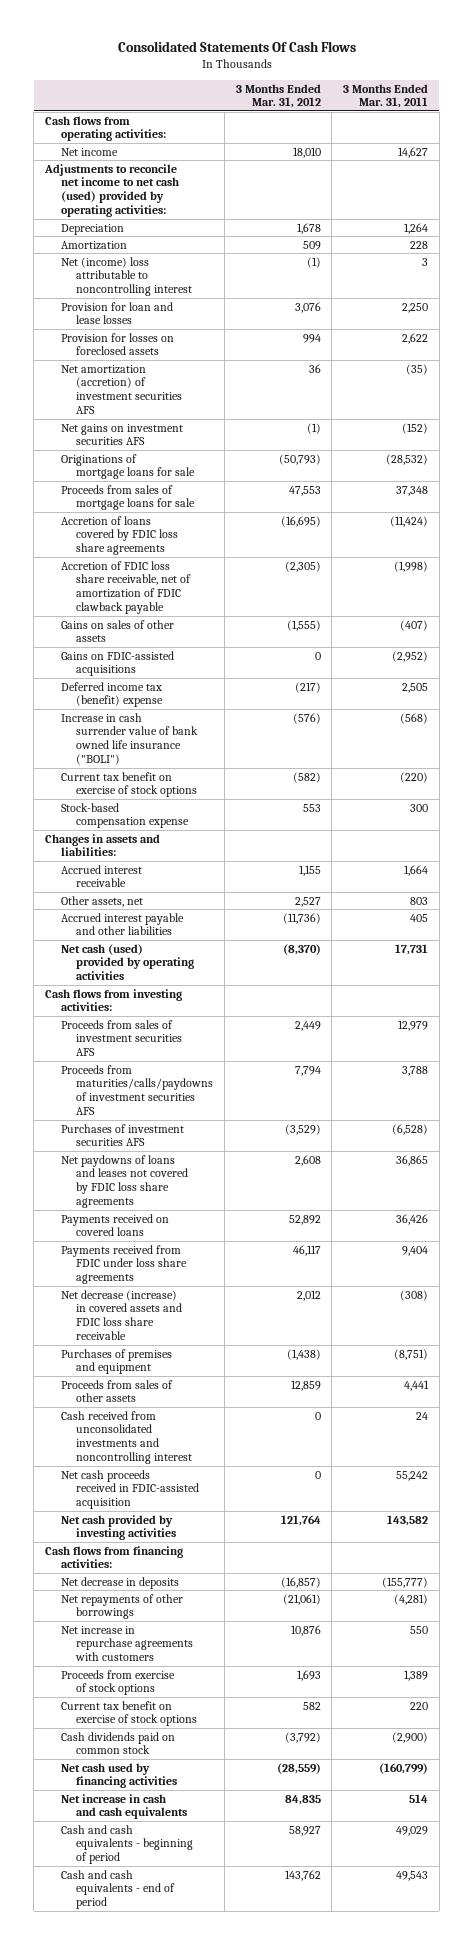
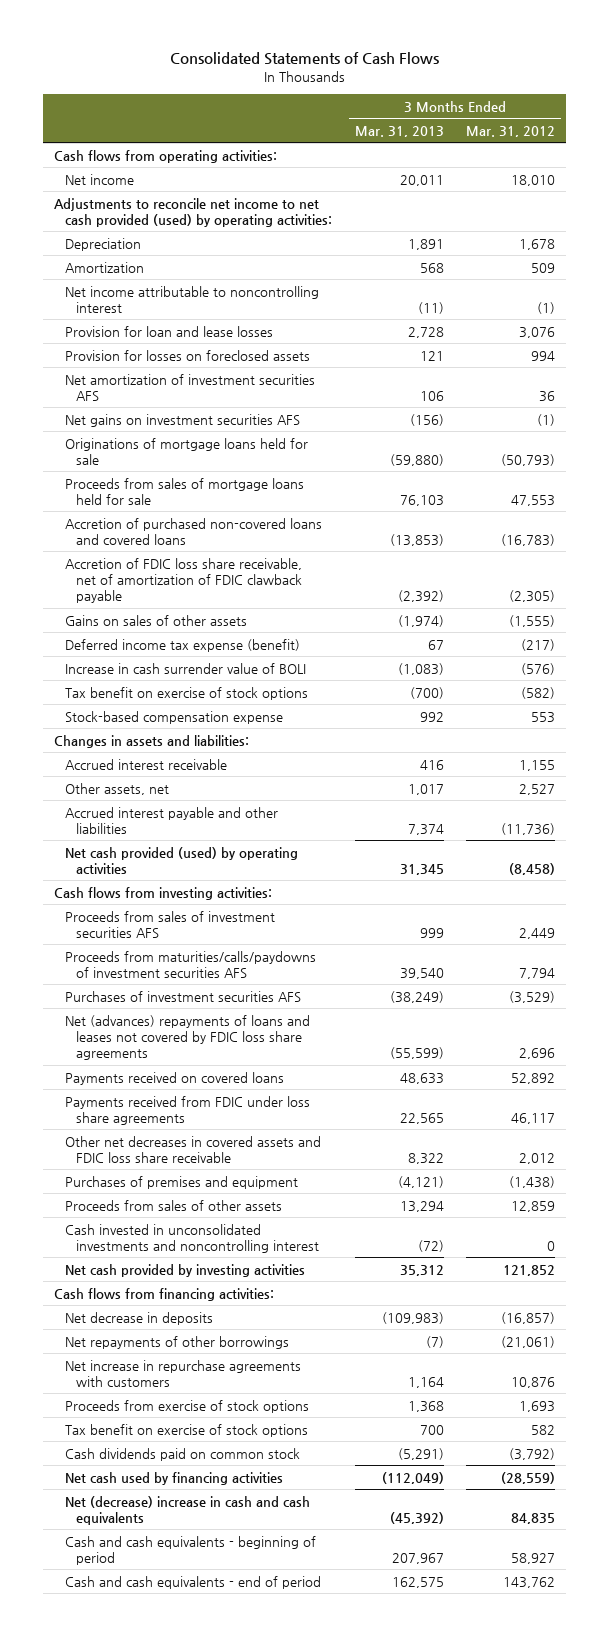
- Consolidated Statements Of Cash Flows
+ Consolidated Statements of Cash Flows
- | 3 Months Ended Mar. 31, 2012 | 3 Months Ended Mar. 31, 2011
+ | 3 Months Ended Mar. 31, 2013 | 3 Months Ended Mar. 31, 2012
- Adjustments to reconcile net income to net cash (used) provided by operating activities:
+ Adjustments to reconcile net income to net cash provided (used) by operating activities:
- Net (income) loss attributable to noncontrolling interest | (1) | 3
+ Net income attributable to noncontrolling interest | (11) | (1)
- Net amortization (accretion) of investment securities AFS | 36 | (35)
+ Net amortization of investment securities AFS | 106 | 36
- Originations of mortgage loans for sale | (50,793) | (28,532)
- Proceeds from sales of mortgage loans for sale | 47,553 | 37,348
- Accretion of loans covered by FDIC loss share agreements | (16,695) | (11,424)
+ Originations of mortgage loans held for sale | (59,880) | (50,793)
+ Proceeds from sales of mortgage loans held for sale | 76,103 | 47,553
+ Accretion of purchased non-covered loans and covered loans | (13,853) | (16,783)
- Gains on FDIC-assisted acquisitions | 0 | (2,952)
- Deferred income tax (benefit) expense | (217) | 2,505
- Increase in cash surrender value of bank owned life insurance ("BOLI") | (576) | (568)
- Current tax benefit on exercise of stock options | (582) | (220)
+ Deferred income tax expense (benefit) | 67 | (217)
+ Increase in cash surrender value of BOLI | (1,083) | (576)
+ Tax benefit on exercise of stock options | (700) | (582)
- Net cash (used) provided by operating activities | (8,370) | 17,731
+ Net cash provided (used) by operating activities | 31,345 | (8,458)
- Net paydowns of loans and leases not covered by FDIC loss share agreements | 2,608 | 36,865
+ Net (advances) repayments of loans and leases not covered by FDIC loss share agreements | (55,599) | 2,696
- Net decrease (increase) in covered assets and FDIC loss share receivable | 2,012 | (308)
+ Other net decreases in covered assets and FDIC loss share receivable | 8,322 | 2,012
- Cash received from unconsolidated investments and noncontrolling interest | 0 | 24
- Net cash proceeds received in FDIC-assisted acquisition | 0 | 55,242
- Net cash provided by investing activities | 121,764 | 143,582
+ Cash invested in unconsolidated investments and noncontrolling interest | (72) | 0
+ Net cash provided by investing activities | 35,312 | 121,852
- Current tax benefit on exercise of stock options | 582 | 220
+ Tax benefit on exercise of stock options | 700 | 582
- Net increase in cash and cash equivalents | 84,835 | 514
+ Net (decrease) increase in cash and cash equivalents | (45,392) | 84,835

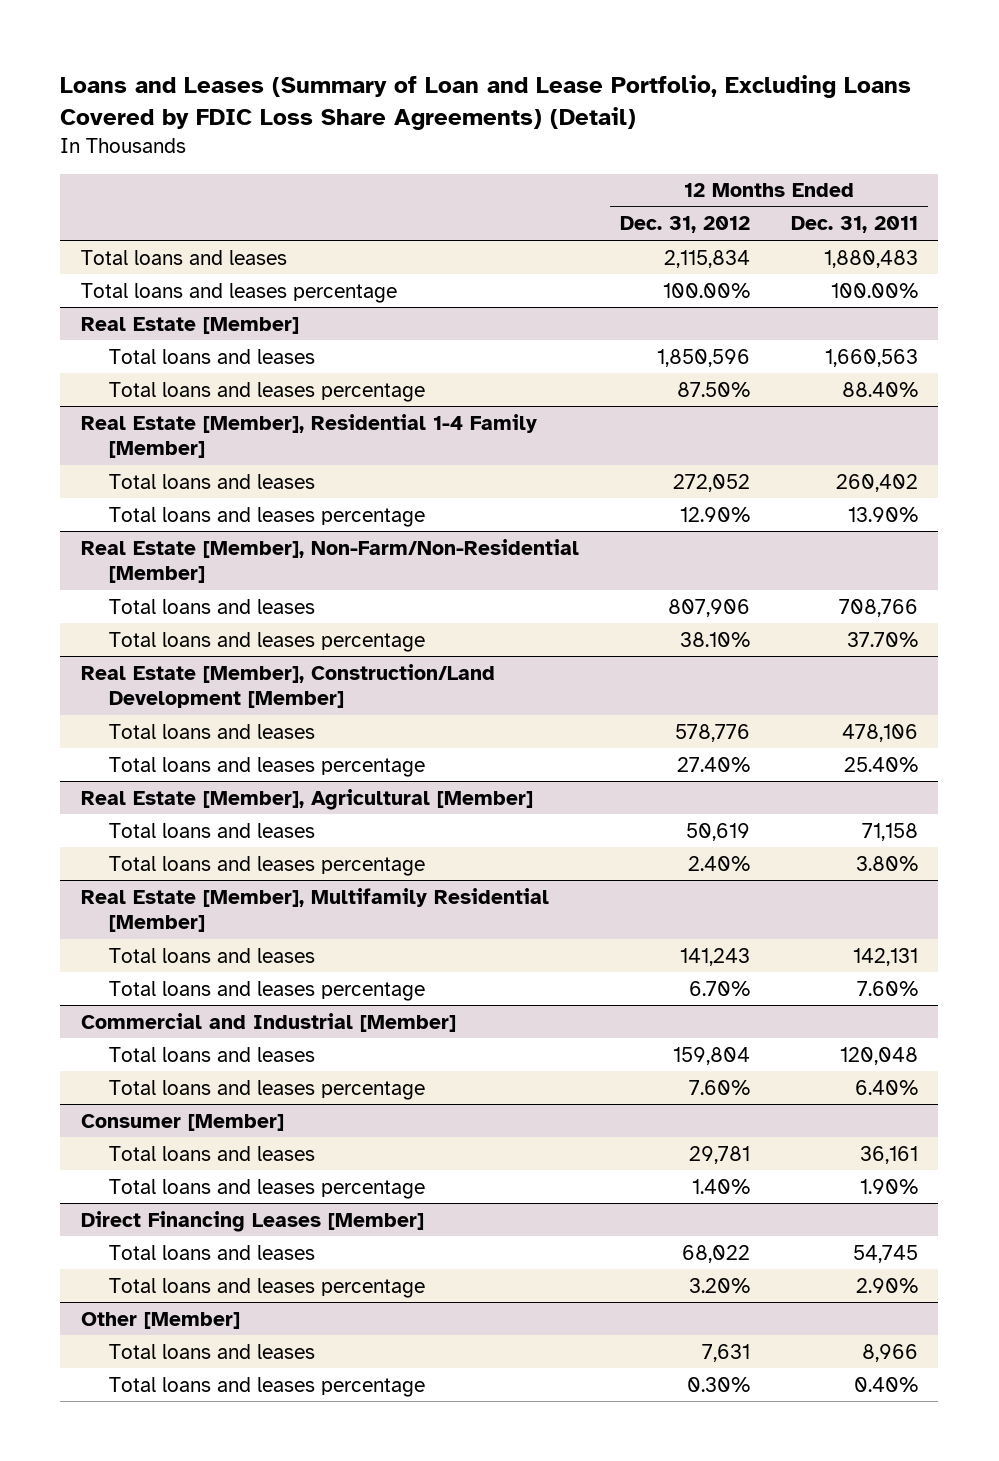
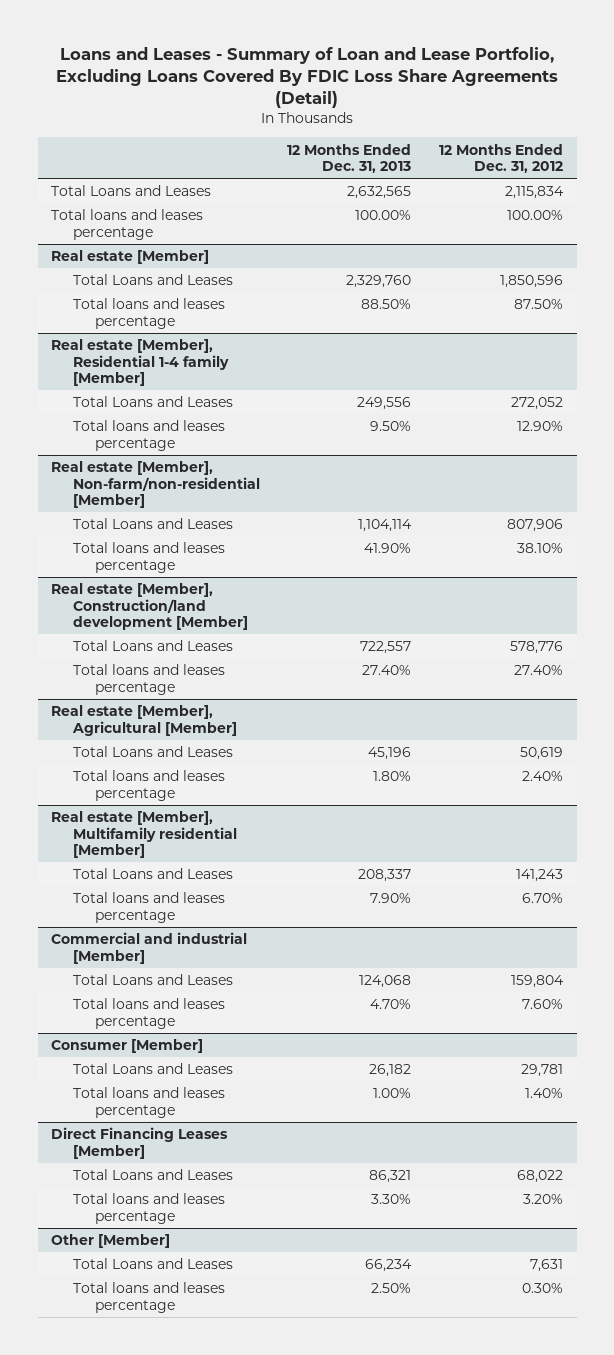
- Loans and Leases (Summary of Loan and Lease Portfolio, Excluding Loans Covered by FDIC Loss Share Agreements) (Detail)
+ Loans and Leases - Summary of Loan and Lease Portfolio, Excluding Loans Covered By FDIC Loss Share Agreements (Detail)
- | 12 Months Ended Dec. 31, 2012 | 12 Months Ended Dec. 31, 2011
+ | 12 Months Ended Dec. 31, 2013 | 12 Months Ended Dec. 31, 2012
- Total loans and leases | 2,115,834 | 1,880,483
+ Total Loans and Leases | 2,632,565 | 2,115,834
- Real Estate [Member]
- Total loans and leases | 1,850,596 | 1,660,563
+ Real estate [Member]
+ Total Loans and Leases | 2,329,760 | 1,850,596
- Real Estate [Member], Residential 1-4 Family [Member]
- Total loans and leases | 272,052 | 260,402
+ Real estate [Member], Residential 1-4 family [Member]
+ Total Loans and Leases | 249,556 | 272,052
- Real Estate [Member], Non-Farm/Non-Residential [Member]
- Total loans and leases | 807,906 | 708,766
+ Real estate [Member], Non-farm/non-residential [Member]
+ Total Loans and Leases | 1,104,114 | 807,906
- Real Estate [Member], Construction/Land Development [Member]
- Total loans and leases | 578,776 | 478,106
+ Real estate [Member], Construction/land development [Member]
+ Total Loans and Leases | 722,557 | 578,776
- Real Estate [Member], Agricultural [Member]
- Total loans and leases | 50,619 | 71,158
+ Real estate [Member], Agricultural [Member]
+ Total Loans and Leases | 45,196 | 50,619
- Real Estate [Member], Multifamily Residential [Member]
- Total loans and leases | 141,243 | 142,131
+ Real estate [Member], Multifamily residential [Member]
+ Total Loans and Leases | 208,337 | 141,243
- Commercial and Industrial [Member]
- Total loans and leases | 159,804 | 120,048
+ Commercial and industrial [Member]
+ Total Loans and Leases | 124,068 | 159,804
@ Consumer [Member]
- Total loans and leases | 29,781 | 36,161
+ Total Loans and Leases | 26,182 | 29,781
@ Direct Financing Leases [Member]
- Total loans and leases | 68,022 | 54,745
+ Total Loans and Leases | 86,321 | 68,022
@ Other [Member]
- Total loans and leases | 7,631 | 8,966
+ Total Loans and Leases | 66,234 | 7,631

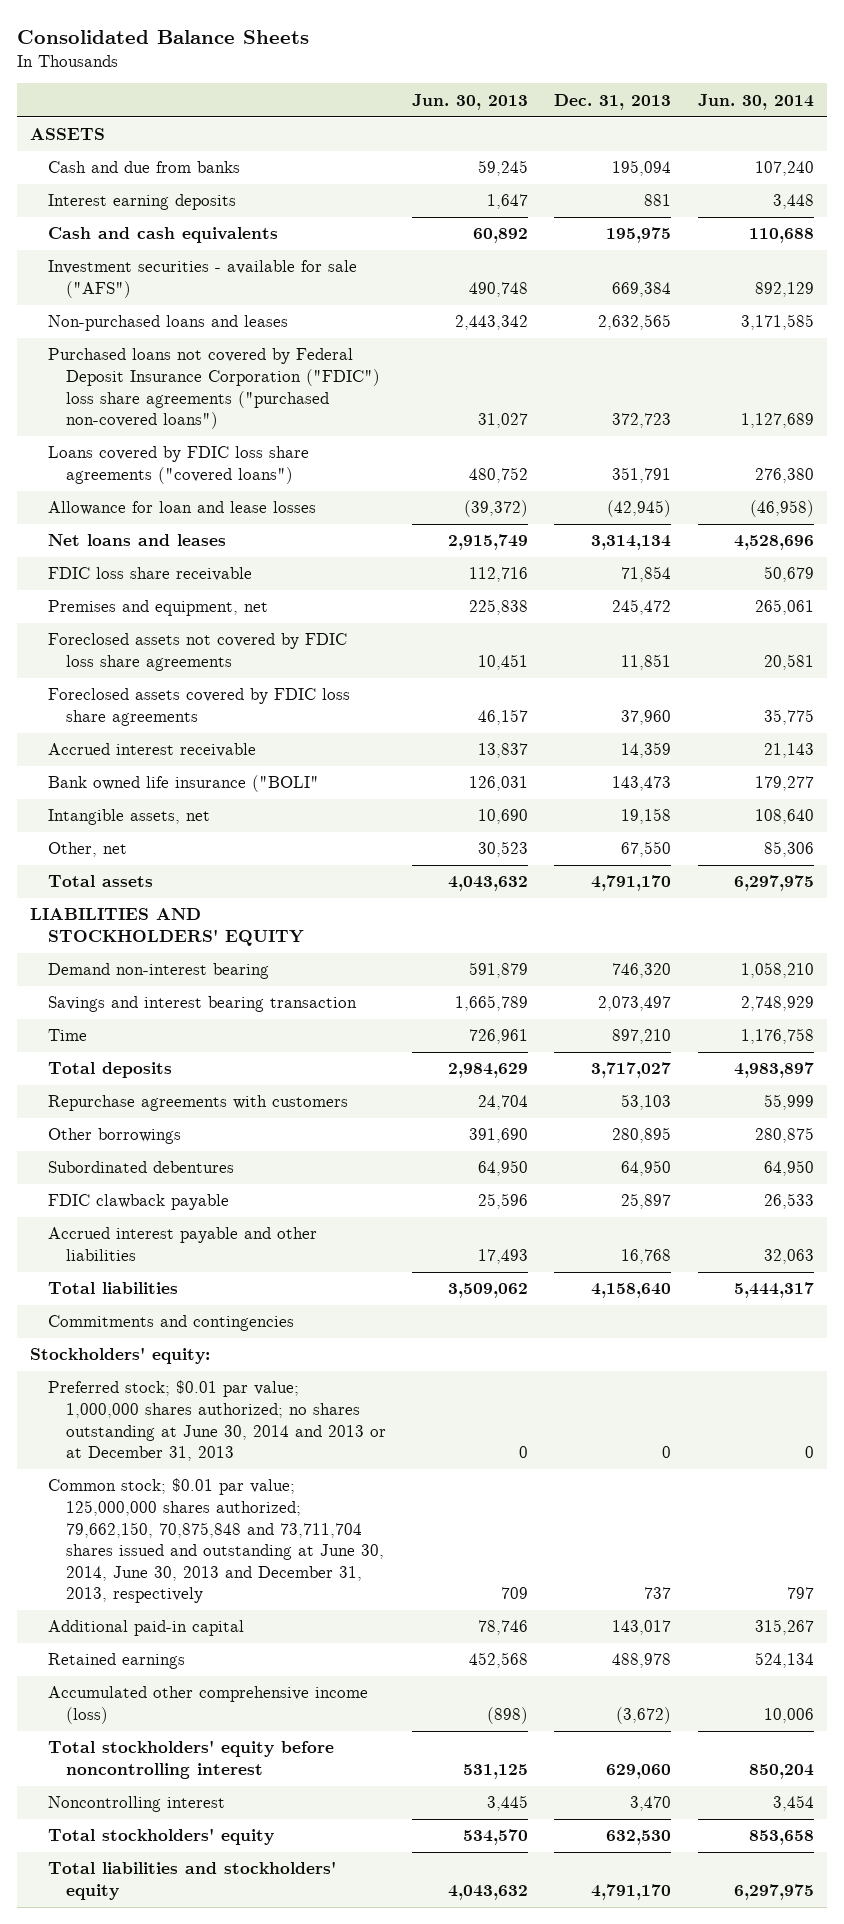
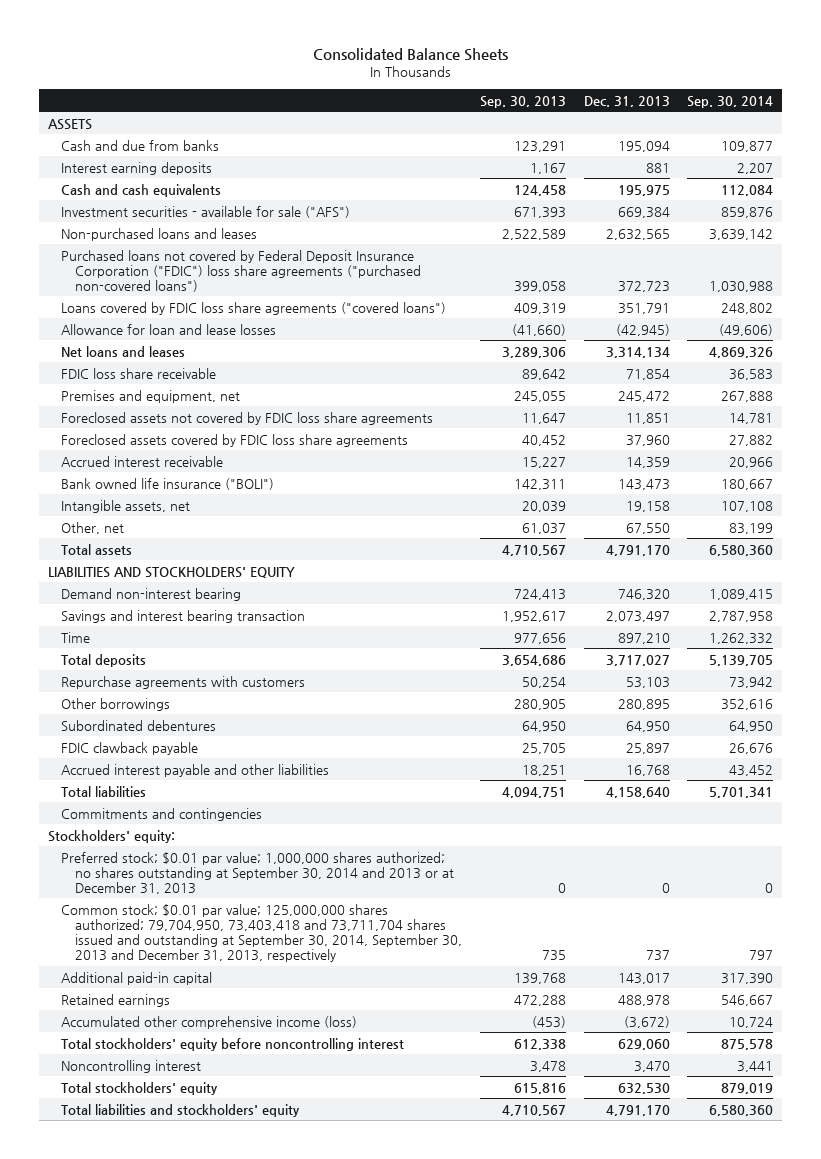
- | Jun. 30, 2013 | Dec. 31, 2013 | Jun. 30, 2014
+ | Sep. 30, 2013 | Dec. 31, 2013 | Sep. 30, 2014
- Bank owned life insurance ("BOLI" | 126,031 | 143,473 | 179,277
+ Bank owned life insurance ("BOLI") | 142,311 | 143,473 | 180,667
- Preferred stock; $0.01 par value; 1,000,000 shares authorized; no shares outstanding at June 30, 2014 and 2013 or at December 31, 2013 | 0 | 0 | 0
- Common stock; $0.01 par value; 125,000,000 shares authorized; 79,662,150, 70,875,848 and 73,711,704 shares issued and outstanding at June 30, 2014, June 30, 2013 and December 31, 2013, respectively | 709 | 737 | 797
+ Preferred stock; $0.01 par value; 1,000,000 shares authorized; no shares outstanding at September 30, 2014 and 2013 or at December 31, 2013 | 0 | 0 | 0
+ Common stock; $0.01 par value; 125,000,000 shares authorized; 79,704,950, 73,403,418 and 73,711,704 shares issued and outstanding at September 30, 2014, September 30, 2013 and December 31, 2013, respectively | 735 | 737 | 797

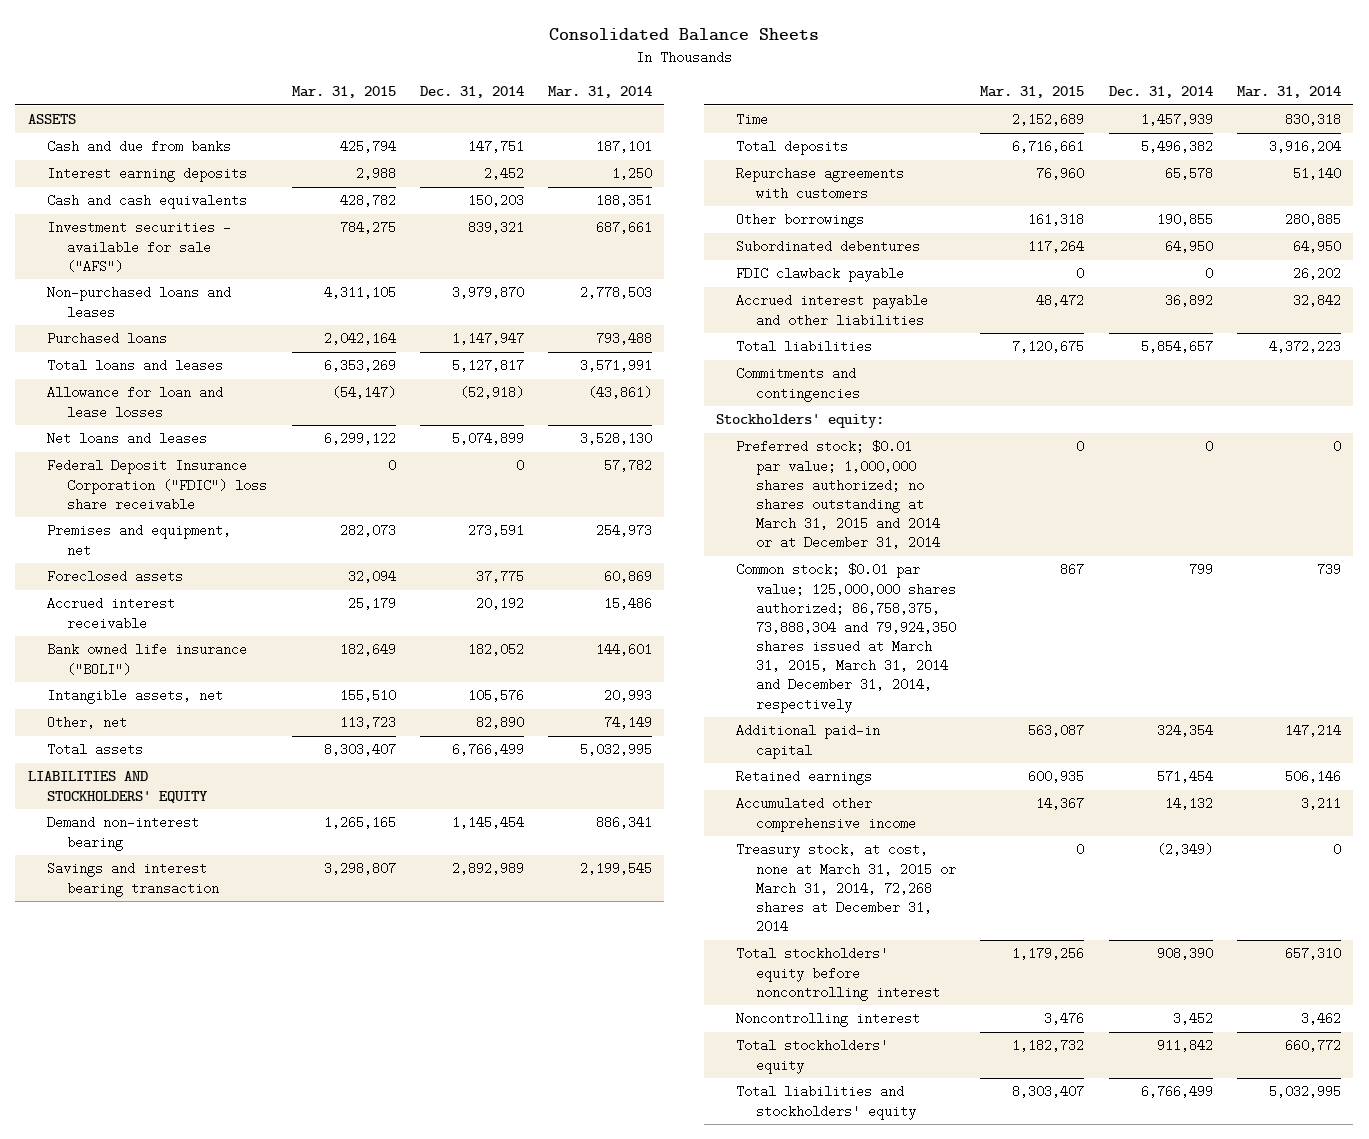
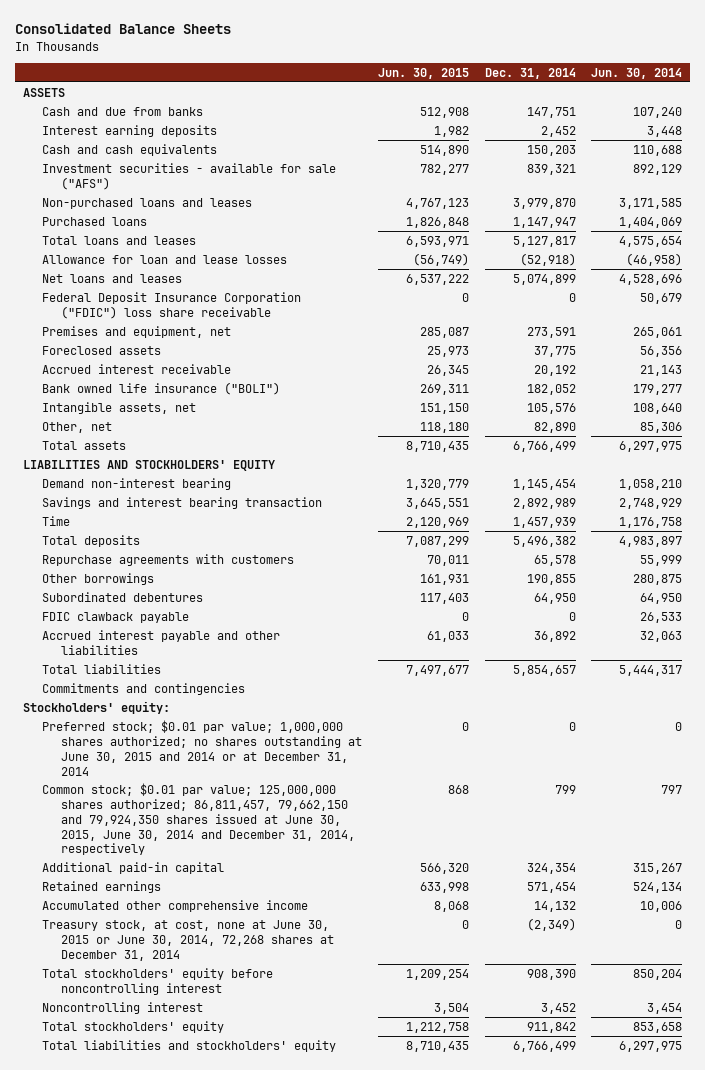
- | Mar. 31, 2015 | Dec. 31, 2014 | Mar. 31, 2014
+ | Jun. 30, 2015 | Dec. 31, 2014 | Jun. 30, 2014
- Preferred stock; $0.01 par value; 1,000,000 shares authorized; no shares outstanding at March 31, 2015 and 2014 or at December 31, 2014 | 0 | 0 | 0
- Common stock; $0.01 par value; 125,000,000 shares authorized; 86,758,375, 73,888,304 and 79,924,350 shares issued at March 31, 2015, March 31, 2014 and December 31, 2014, respectively | 867 | 799 | 739
+ Preferred stock; $0.01 par value; 1,000,000 shares authorized; no shares outstanding at June 30, 2015 and 2014 or at December 31, 2014 | 0 | 0 | 0
+ Common stock; $0.01 par value; 125,000,000 shares authorized; 86,811,457, 79,662,150 and 79,924,350 shares issued at June 30, 2015, June 30, 2014 and December 31, 2014, respectively | 868 | 799 | 797
- Treasury stock, at cost, none at March 31, 2015 or March 31, 2014, 72,268 shares at December 31, 2014 | 0 | (2,349) | 0
+ Treasury stock, at cost, none at June 30, 2015 or June 30, 2014, 72,268 shares at December 31, 2014 | 0 | (2,349) | 0

